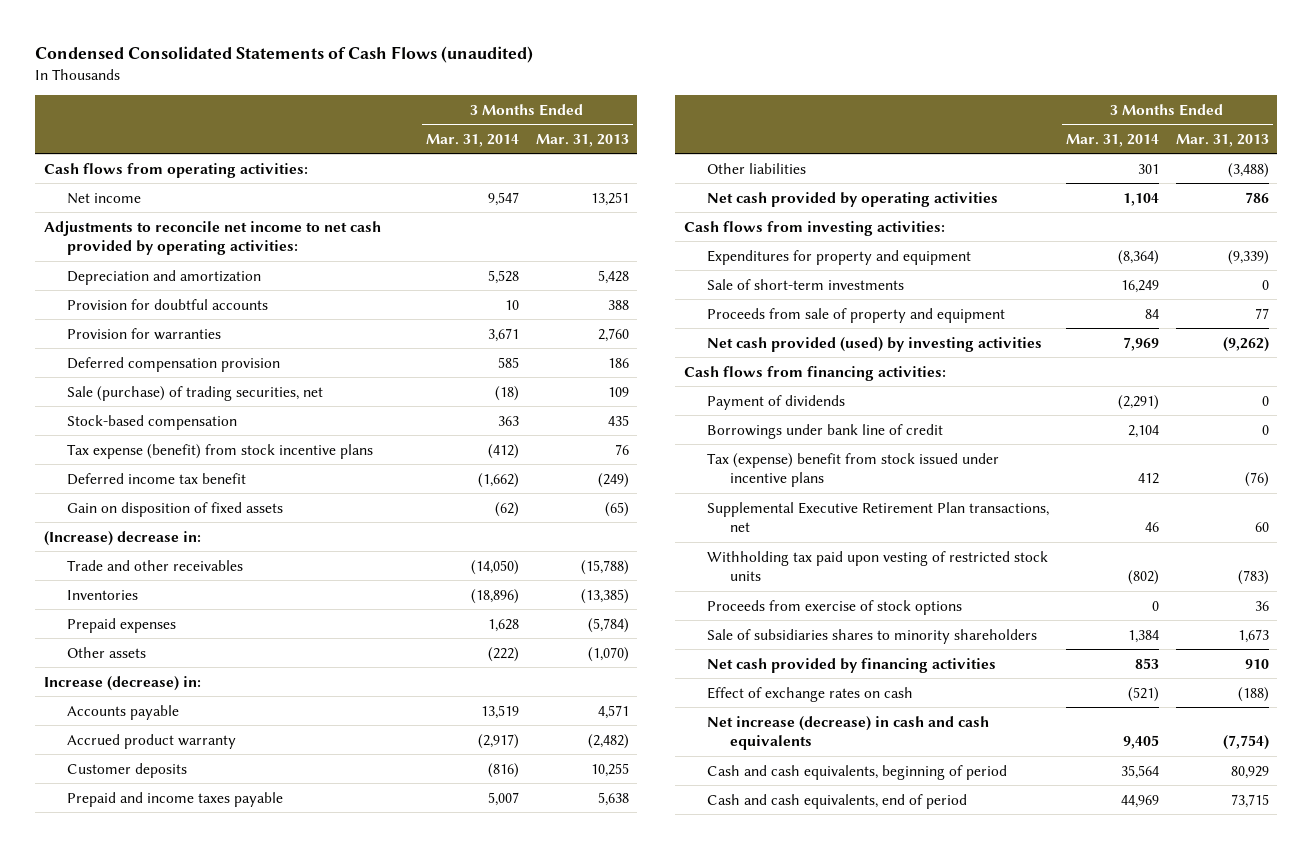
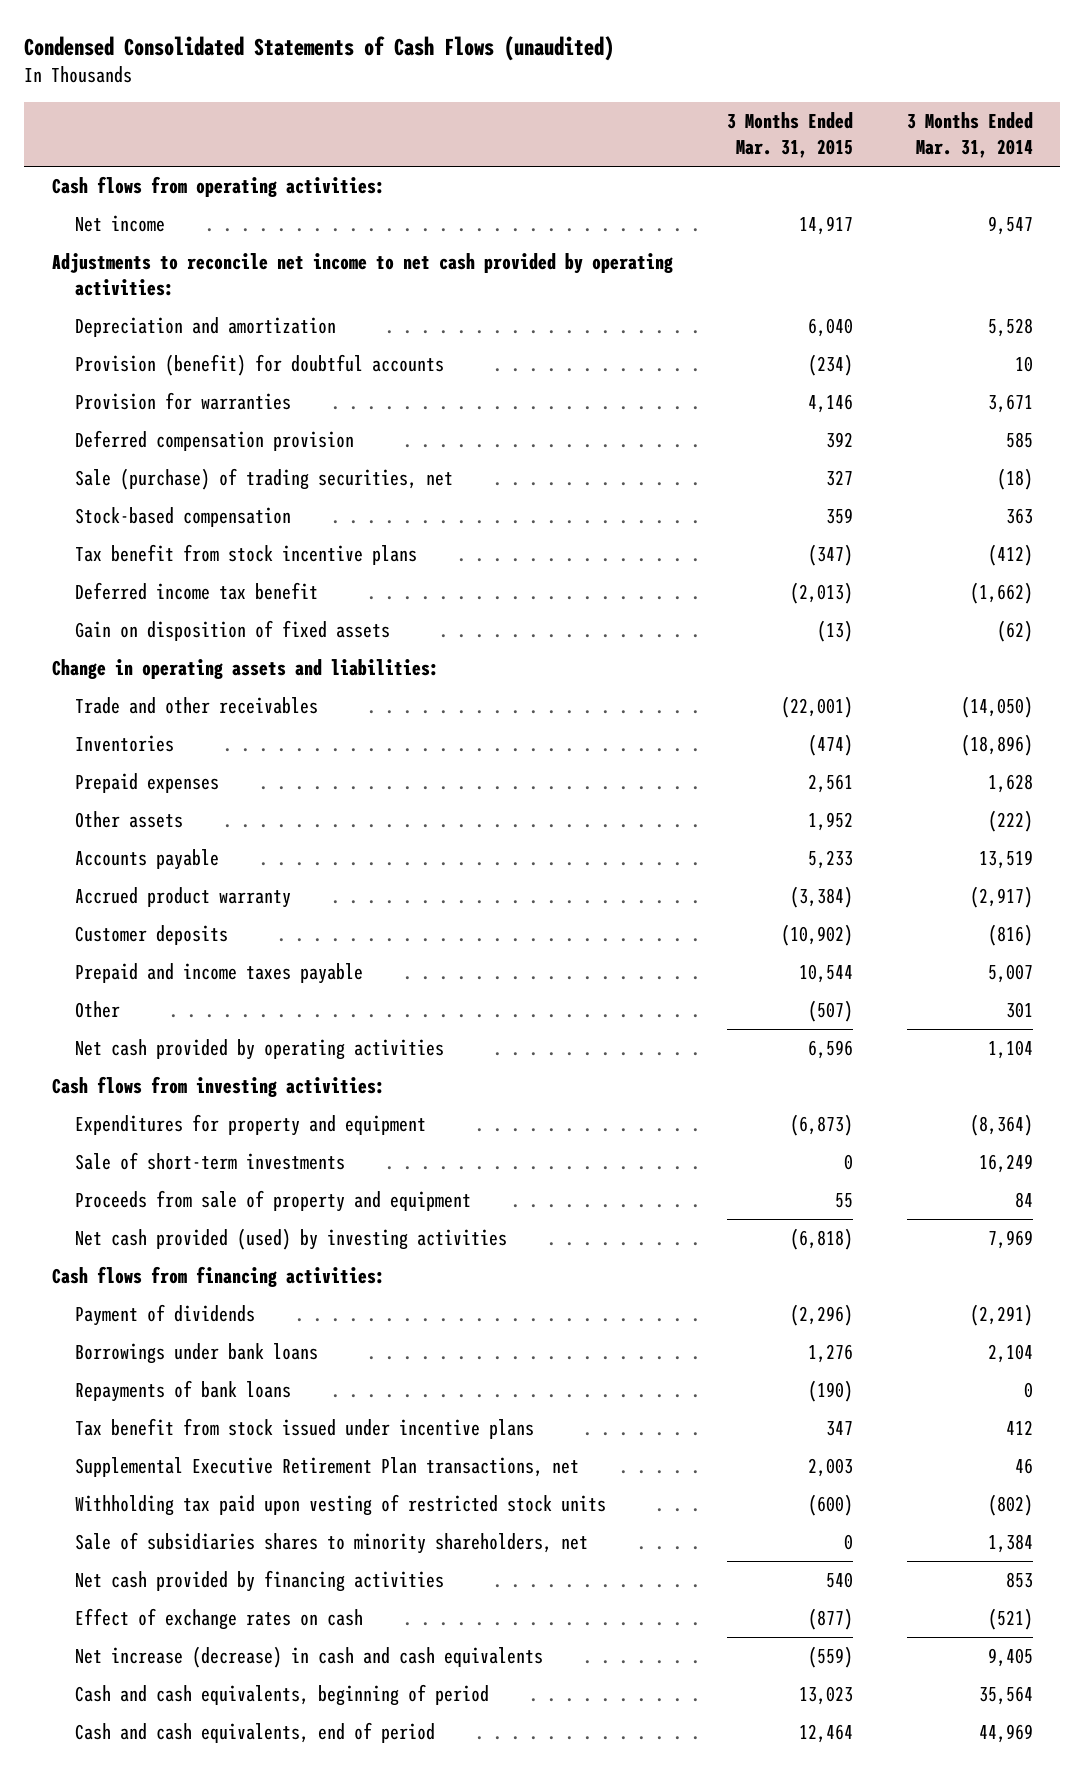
- | 3 Months Ended Mar. 31, 2014 | 3 Months Ended Mar. 31, 2013
+ | 3 Months Ended Mar. 31, 2015 | 3 Months Ended Mar. 31, 2014
- Provision for doubtful accounts | 10 | 388
+ Provision (benefit) for doubtful accounts | (234) | 10
- Tax expense (benefit) from stock incentive plans | (412) | 76
+ Tax benefit from stock incentive plans | (347) | (412)
- (Increase) decrease in:
+ Change in operating assets and liabilities:
- Increase (decrease) in:
- Other liabilities | 301 | (3,488)
+ Other | (507) | 301
- Borrowings under bank line of credit | 2,104 | 0
- Tax (expense) benefit from stock issued under incentive plans | 412 | (76)
+ Borrowings under bank loans | 1,276 | 2,104
+ Repayments of bank loans | (190) | 0
+ Tax benefit from stock issued under incentive plans | 347 | 412
- Proceeds from exercise of stock options | 0 | 36
- Sale of subsidiaries shares to minority shareholders | 1,384 | 1,673
+ Sale of subsidiaries shares to minority shareholders, net | 0 | 1,384

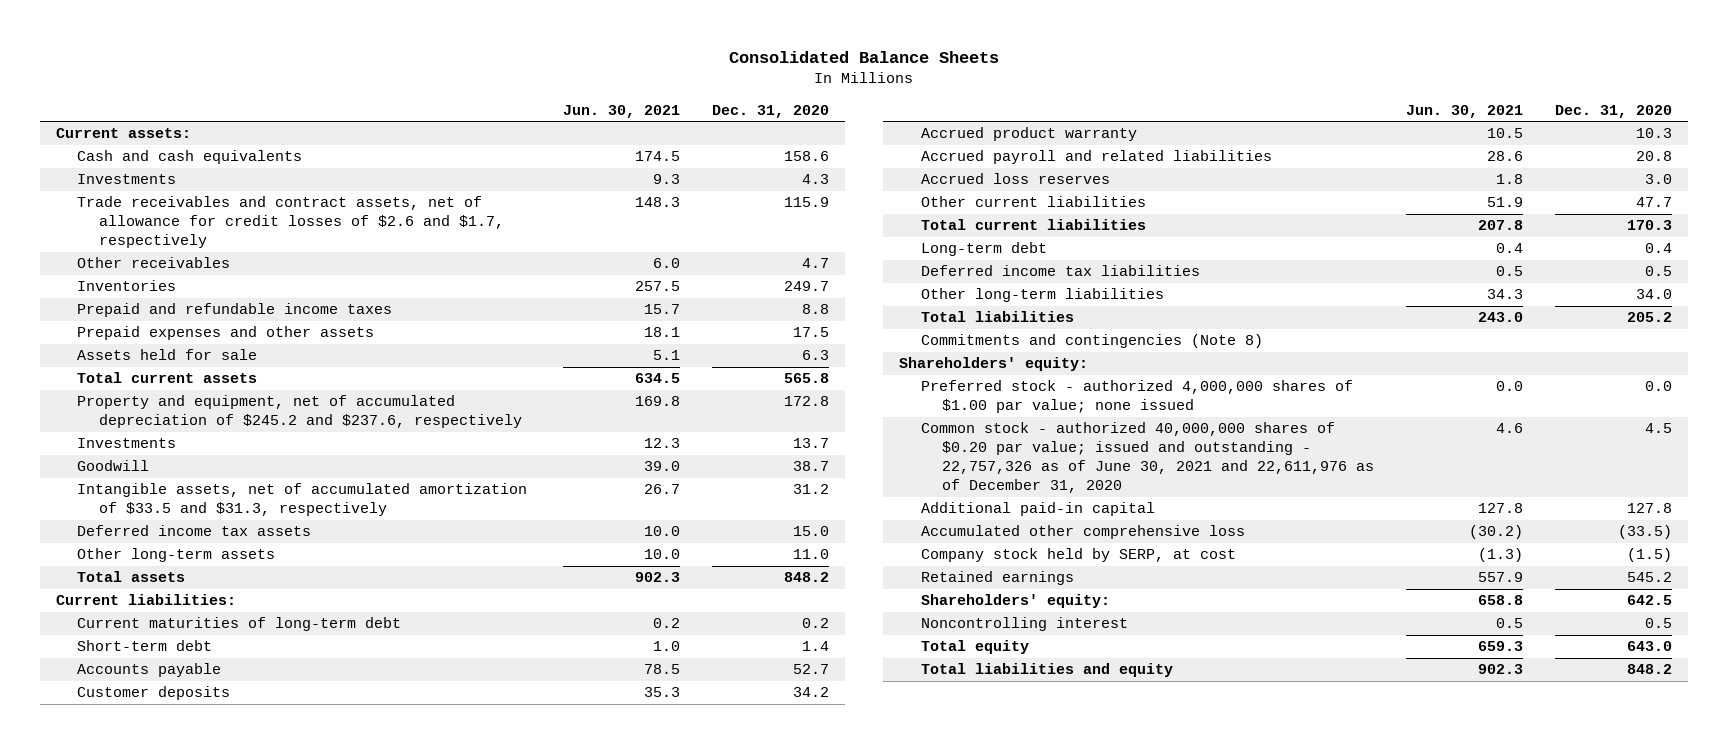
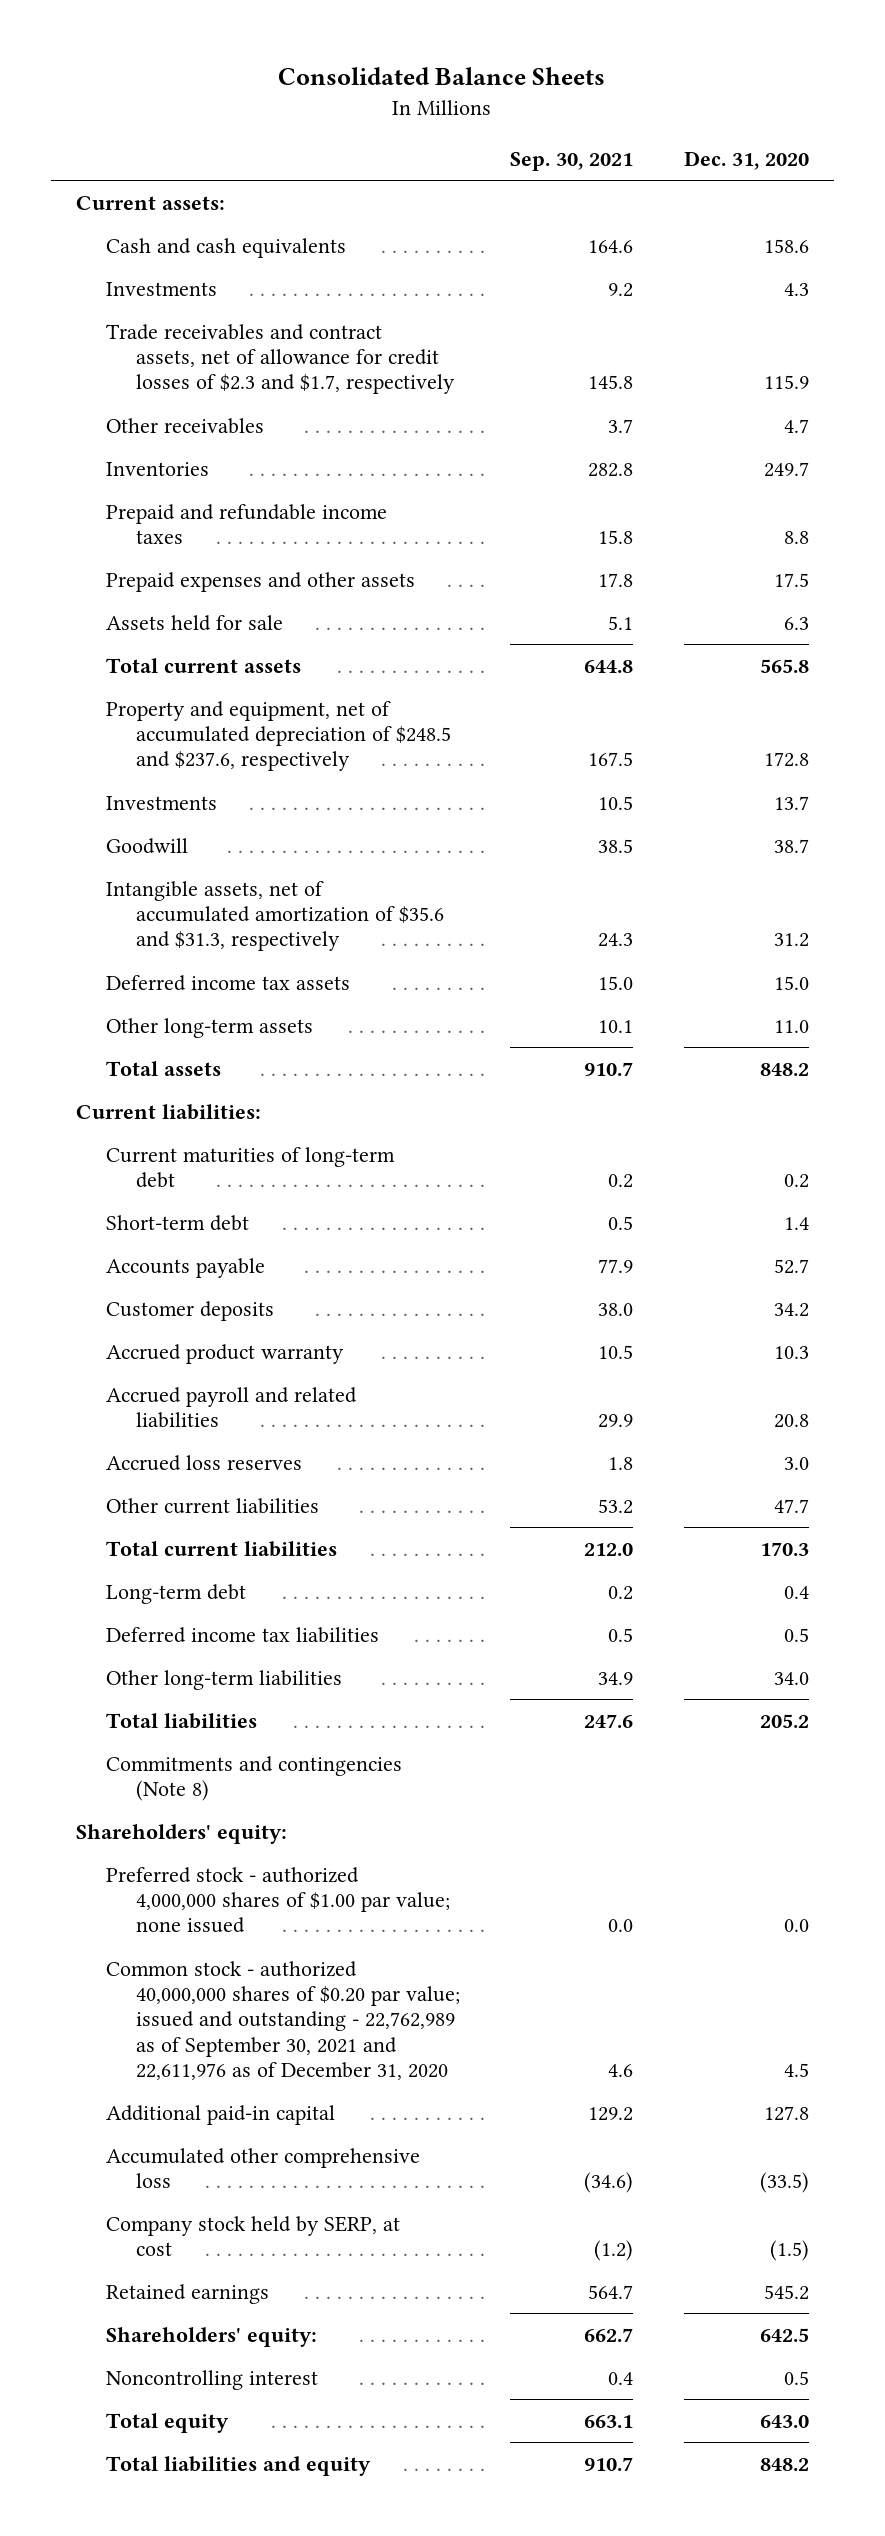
- | Jun. 30, 2021 | Dec. 31, 2020
+ | Sep. 30, 2021 | Dec. 31, 2020
- Trade receivables and contract assets, net of allowance for credit losses of $2.6 and $1.7, respectively | 148.3 | 115.9
+ Trade receivables and contract assets, net of allowance for credit losses of $2.3 and $1.7, respectively | 145.8 | 115.9
- Property and equipment, net of accumulated depreciation of $245.2 and $237.6, respectively | 169.8 | 172.8
+ Property and equipment, net of accumulated depreciation of $248.5 and $237.6, respectively | 167.5 | 172.8
- Intangible assets, net of accumulated amortization of $33.5 and $31.3, respectively | 26.7 | 31.2
+ Intangible assets, net of accumulated amortization of $35.6 and $31.3, respectively | 24.3 | 31.2
- Common stock - authorized 40,000,000 shares of $0.20 par value; issued and outstanding - 22,757,326 as of June 30, 2021 and 22,611,976 as of December 31, 2020 | 4.6 | 4.5
+ Common stock - authorized 40,000,000 shares of $0.20 par value; issued and outstanding - 22,762,989 as of September 30, 2021 and 22,611,976 as of December 31, 2020 | 4.6 | 4.5

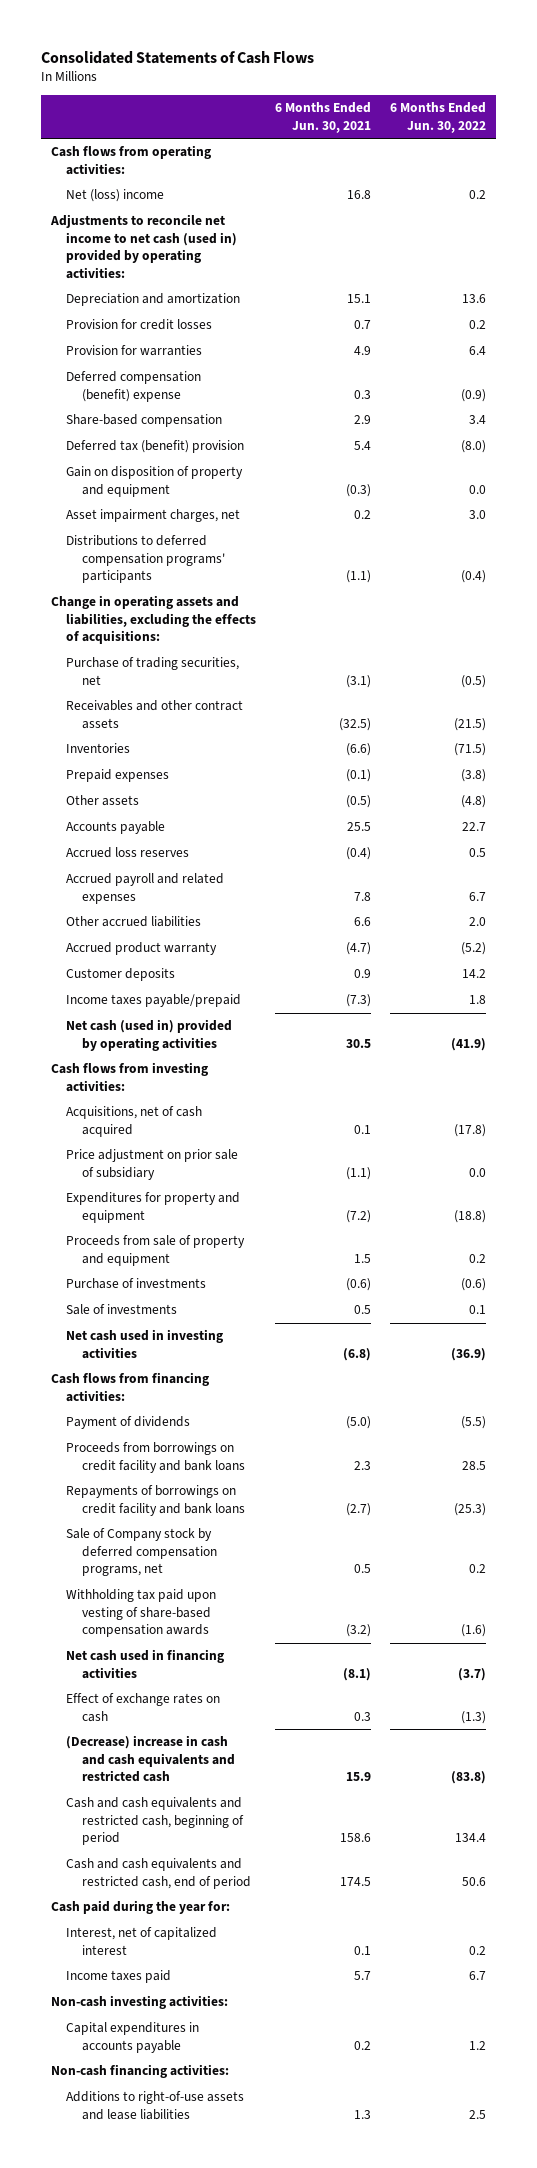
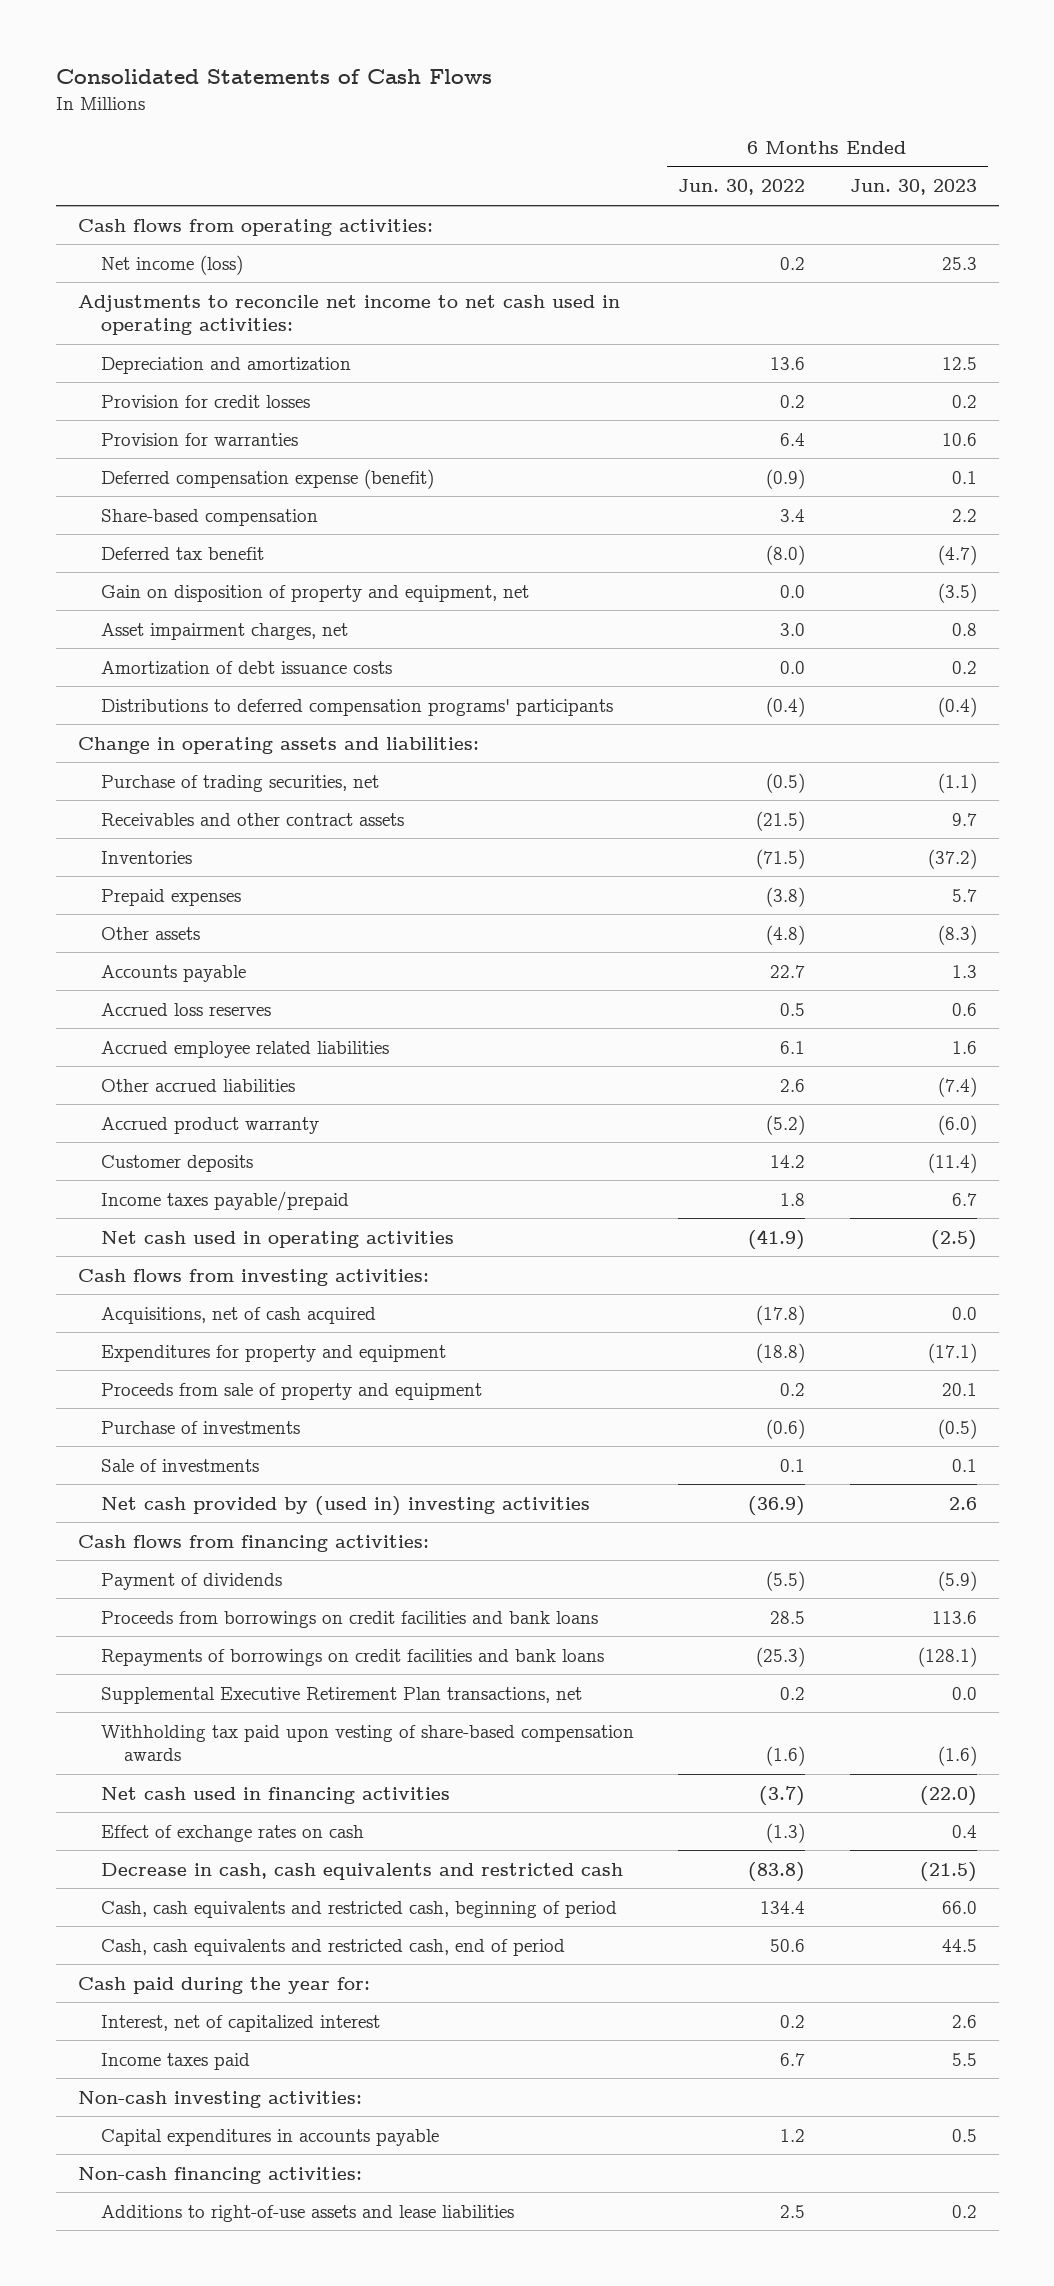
- | 6 Months Ended Jun. 30, 2021 | 6 Months Ended Jun. 30, 2022
+ | 6 Months Ended Jun. 30, 2022 | 6 Months Ended Jun. 30, 2023
- Net (loss) income | 16.8 | 0.2
- Adjustments to reconcile net income to net cash (used in) provided by operating activities:
+ Net income (loss) | 0.2 | 25.3
+ Adjustments to reconcile net income to net cash used in operating activities:
- Deferred compensation (benefit) expense | 0.3 | (0.9)
+ Deferred compensation expense (benefit) | (0.9) | 0.1
- Deferred tax (benefit) provision | 5.4 | (8.0)
- Gain on disposition of property and equipment | (0.3) | 0.0
+ Deferred tax benefit | (8.0) | (4.7)
+ Gain on disposition of property and equipment, net | 0.0 | (3.5)
+ Amortization of debt issuance costs | 0.0 | 0.2
- Change in operating assets and liabilities, excluding the effects of acquisitions:
+ Change in operating assets and liabilities:
- Accrued payroll and related expenses | 7.8 | 6.7
- Other accrued liabilities | 6.6 | 2.0
+ Accrued employee related liabilities | 6.1 | 1.6
+ Other accrued liabilities | 2.6 | (7.4)
- Net cash (used in) provided by operating activities | 30.5 | (41.9)
+ Net cash used in operating activities | (41.9) | (2.5)
- Price adjustment on prior sale of subsidiary | (1.1) | 0.0
- Net cash used in investing activities | (6.8) | (36.9)
+ Net cash provided by (used in) investing activities | (36.9) | 2.6
- Proceeds from borrowings on credit facility and bank loans | 2.3 | 28.5
- Repayments of borrowings on credit facility and bank loans | (2.7) | (25.3)
- Sale of Company stock by deferred compensation programs, net | 0.5 | 0.2
+ Proceeds from borrowings on credit facilities and bank loans | 28.5 | 113.6
+ Repayments of borrowings on credit facilities and bank loans | (25.3) | (128.1)
+ Supplemental Executive Retirement Plan transactions, net | 0.2 | 0.0
- (Decrease) increase in cash and cash equivalents and restricted cash | 15.9 | (83.8)
- Cash and cash equivalents and restricted cash, beginning of period | 158.6 | 134.4
- Cash and cash equivalents and restricted cash, end of period | 174.5 | 50.6
+ Decrease in cash, cash equivalents and restricted cash | (83.8) | (21.5)
+ Cash, cash equivalents and restricted cash, beginning of period | 134.4 | 66.0
+ Cash, cash equivalents and restricted cash, end of period | 50.6 | 44.5

